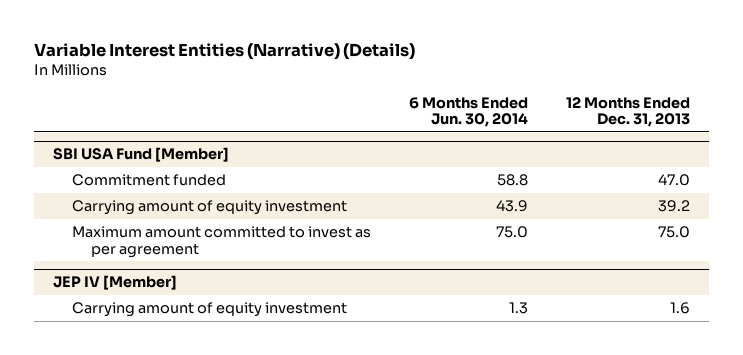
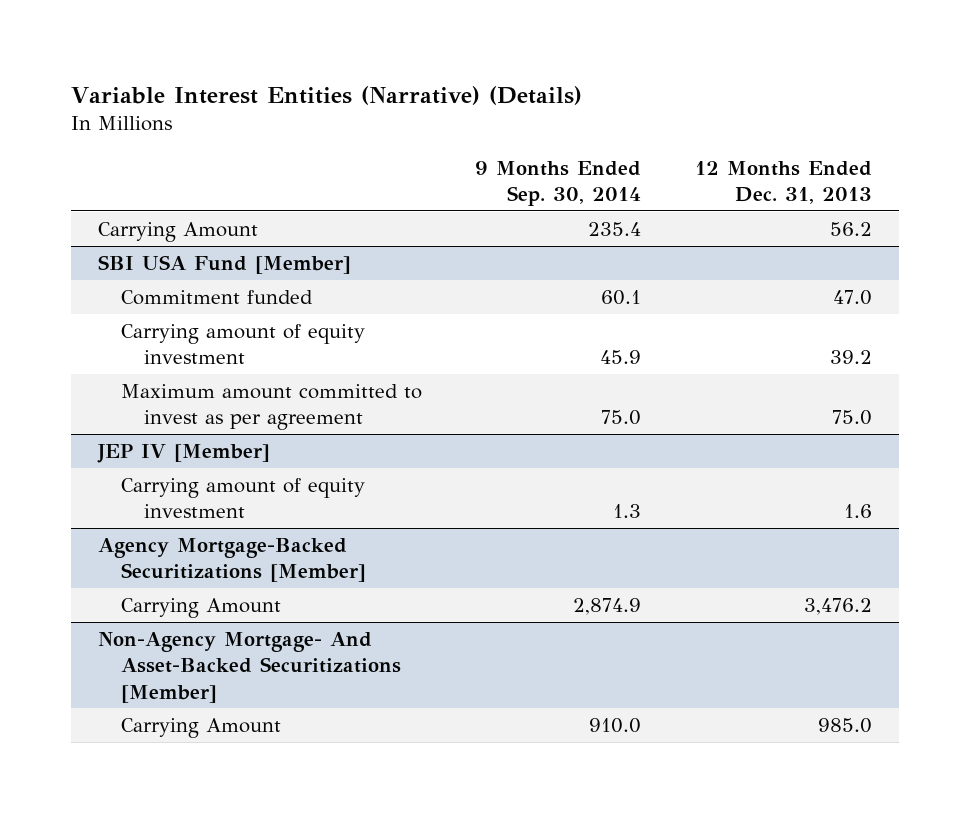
- | 6 Months Ended Jun. 30, 2014 | 12 Months Ended Dec. 31, 2013
+ | 9 Months Ended Sep. 30, 2014 | 12 Months Ended Dec. 31, 2013
+ Carrying Amount | 235.4 | 56.2
+ Agency Mortgage-Backed Securitizations [Member]
+ Carrying Amount | 2,874.9 | 3,476.2
+ Non-Agency Mortgage- And Asset-Backed Securitizations [Member]
+ Carrying Amount | 910.0 | 985.0

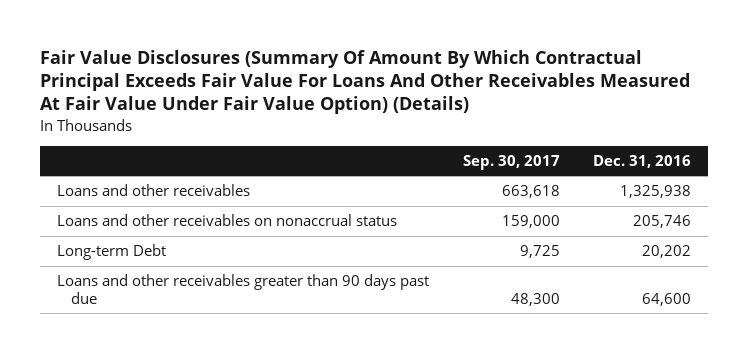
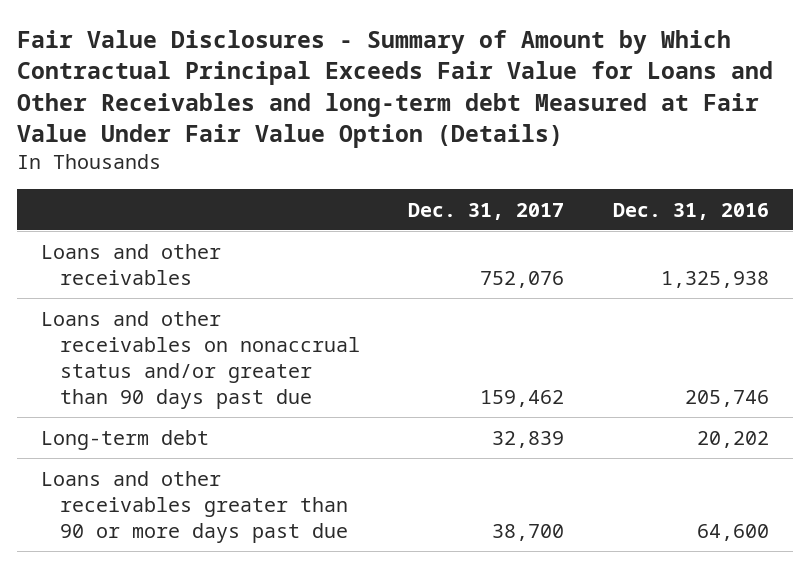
- Fair Value Disclosures (Summary Of Amount By Which Contractual Principal Exceeds Fair Value For Loans And Other Receivables Measured At Fair Value Under Fair Value Option) (Details)
+ Fair Value Disclosures - Summary of Amount by Which Contractual Principal Exceeds Fair Value for Loans and Other Receivables and long-term debt Measured at Fair Value Under Fair Value Option (Details)
- | Sep. 30, 2017 | Dec. 31, 2016
+ | Dec. 31, 2017 | Dec. 31, 2016
- Loans and other receivables on nonaccrual status | 159,000 | 205,746
- Long-term Debt | 9,725 | 20,202
- Loans and other receivables greater than 90 days past due | 48,300 | 64,600
+ Loans and other receivables on nonaccrual status and/or greater than 90 days past due | 159,462 | 205,746
+ Long-term debt | 32,839 | 20,202
+ Loans and other receivables greater than 90 or more days past due | 38,700 | 64,600

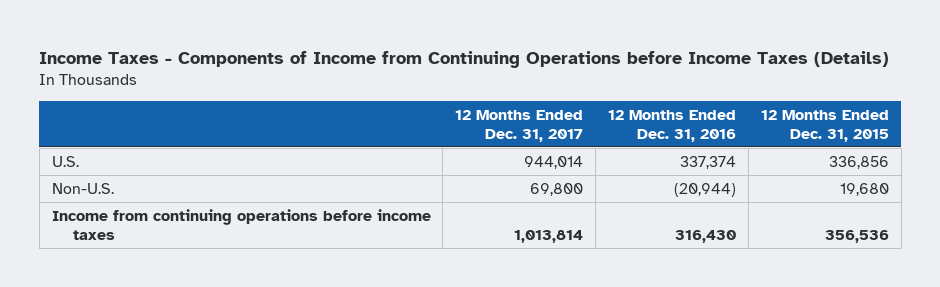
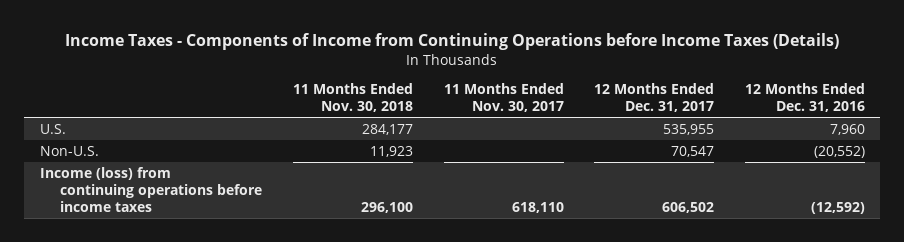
- | 12 Months Ended Dec. 31, 2017 | 12 Months Ended Dec. 31, 2016 | 12 Months Ended Dec. 31, 2015
+ | 11 Months Ended Nov. 30, 2018 | 11 Months Ended Nov. 30, 2017 | 12 Months Ended Dec. 31, 2017 | 12 Months Ended Dec. 31, 2016
- U.S. | 944,014 | 337,374 | 336,856
- Non-U.S. | 69,800 | (20,944) | 19,680
- Income from continuing operations before income taxes | 1,013,814 | 316,430 | 356,536
+ U.S. | 284,177 | | 535,955 | 7,960
+ Non-U.S. | 11,923 | | 70,547 | (20,552)
+ Income (loss) from continuing operations before income taxes | 296,100 | 618,110 | 606,502 | (12,592)

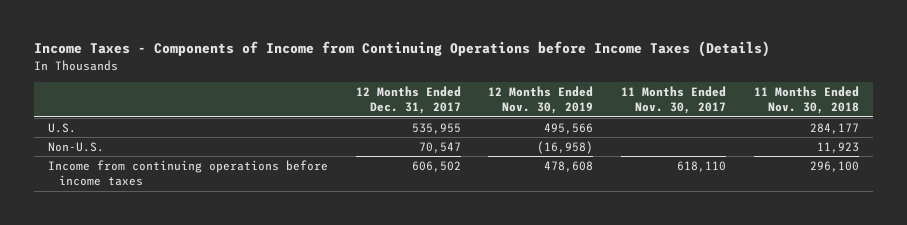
- | 11 Months Ended Nov. 30, 2018 | 11 Months Ended Nov. 30, 2017 | 12 Months Ended Dec. 31, 2017 | 12 Months Ended Dec. 31, 2016
+ | 12 Months Ended Dec. 31, 2017 | 12 Months Ended Nov. 30, 2019 | 11 Months Ended Nov. 30, 2017 | 11 Months Ended Nov. 30, 2018
- Income (loss) from continuing operations before income taxes | 296,100 | 618,110 | 606,502 | (12,592)
+ Income from continuing operations before income taxes | 606,502 | 478,608 | 618,110 | 296,100

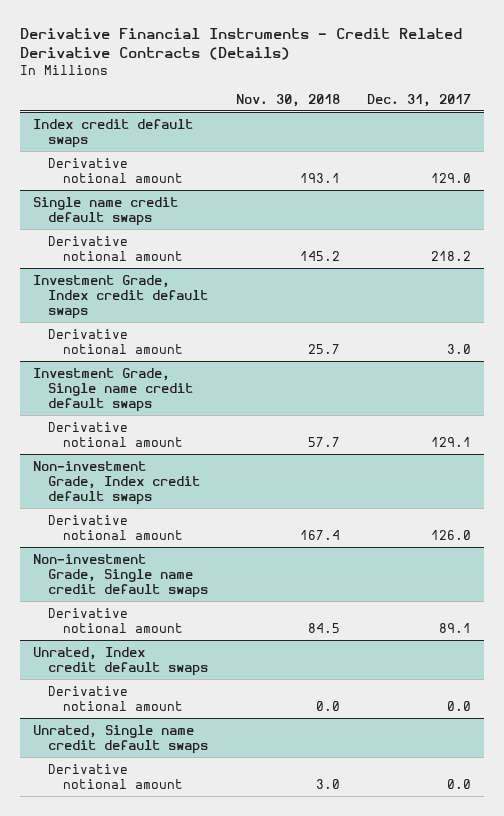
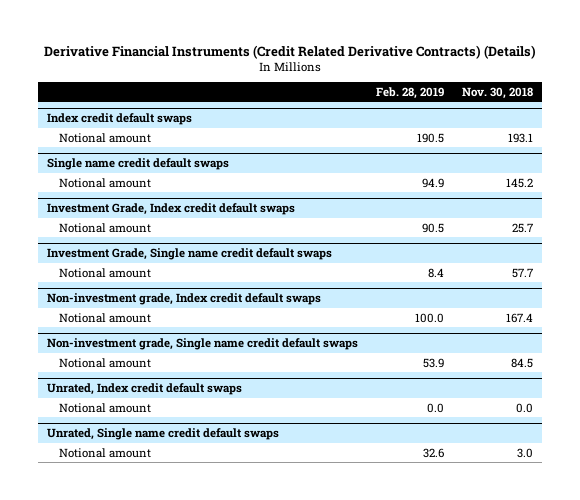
- Derivative Financial Instruments - Credit Related Derivative Contracts (Details)
+ Derivative Financial Instruments (Credit Related Derivative Contracts) (Details)
- | Nov. 30, 2018 | Dec. 31, 2017
+ | Feb. 28, 2019 | Nov. 30, 2018
@ Index credit default swaps
- Derivative notional amount | 193.1 | 129.0
+ Notional amount | 190.5 | 193.1
@ Single name credit default swaps
- Derivative notional amount | 145.2 | 218.2
+ Notional amount | 94.9 | 145.2
@ Investment Grade, Index credit default swaps
- Derivative notional amount | 25.7 | 3.0
+ Notional amount | 90.5 | 25.7
@ Investment Grade, Single name credit default swaps
- Derivative notional amount | 57.7 | 129.1
- Non-investment Grade, Index credit default swaps
- Derivative notional amount | 167.4 | 126.0
- Non-investment Grade, Single name credit default swaps
- Derivative notional amount | 84.5 | 89.1
@ Investment Grade, Single name credit default swaps
+ Notional amount | 8.4 | 57.7
+ Non-investment grade, Index credit default swaps
+ Notional amount | 100.0 | 167.4
+ Non-investment grade, Single name credit default swaps
+ Notional amount | 53.9 | 84.5
@ Unrated, Index credit default swaps
- Derivative notional amount | 0.0 | 0.0
+ Notional amount | 0.0 | 0.0
@ Unrated, Single name credit default swaps
- Derivative notional amount | 3.0 | 0.0
+ Notional amount | 32.6 | 3.0

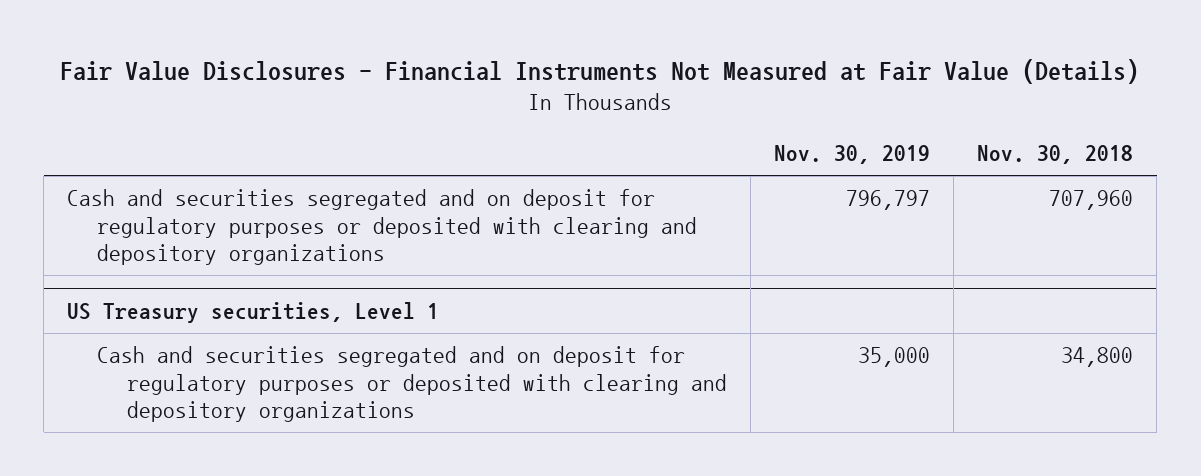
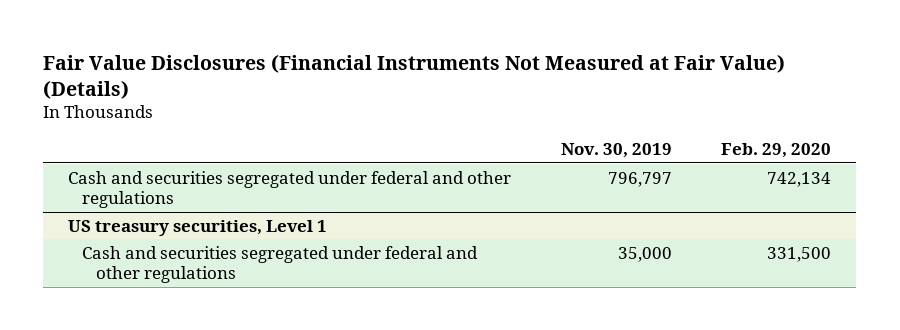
- Fair Value Disclosures - Financial Instruments Not Measured at Fair Value (Details)
+ Fair Value Disclosures (Financial Instruments Not Measured at Fair Value) (Details)
- | Nov. 30, 2019 | Nov. 30, 2018
+ | Nov. 30, 2019 | Feb. 29, 2020
- Cash and securities segregated and on deposit for regulatory purposes or deposited with clearing and depository organizations | 796,797 | 707,960
- US Treasury securities, Level 1
- Cash and securities segregated and on deposit for regulatory purposes or deposited with clearing and depository organizations | 35,000 | 34,800
+ Cash and securities segregated under federal and other regulations | 796,797 | 742,134
+ US treasury securities, Level 1
+ Cash and securities segregated under federal and other regulations | 35,000 | 331,500

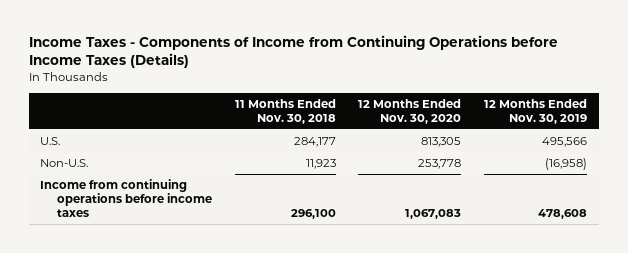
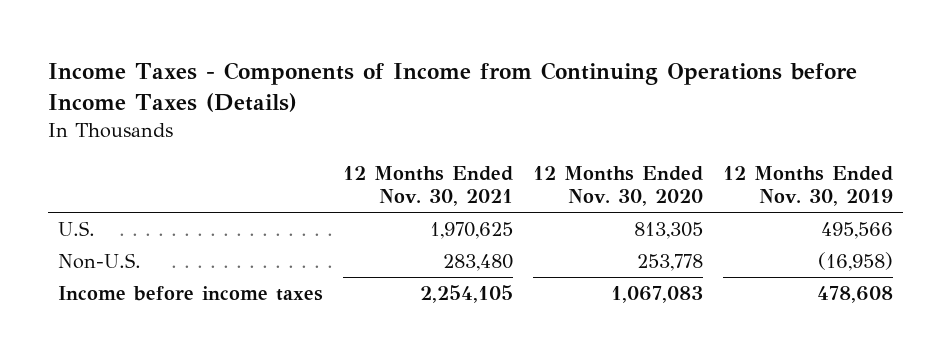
- | 11 Months Ended Nov. 30, 2018 | 12 Months Ended Nov. 30, 2020 | 12 Months Ended Nov. 30, 2019
+ | 12 Months Ended Nov. 30, 2021 | 12 Months Ended Nov. 30, 2020 | 12 Months Ended Nov. 30, 2019
- Income from continuing operations before income taxes | 296,100 | 1,067,083 | 478,608
+ Income before income taxes | 2,254,105 | 1,067,083 | 478,608

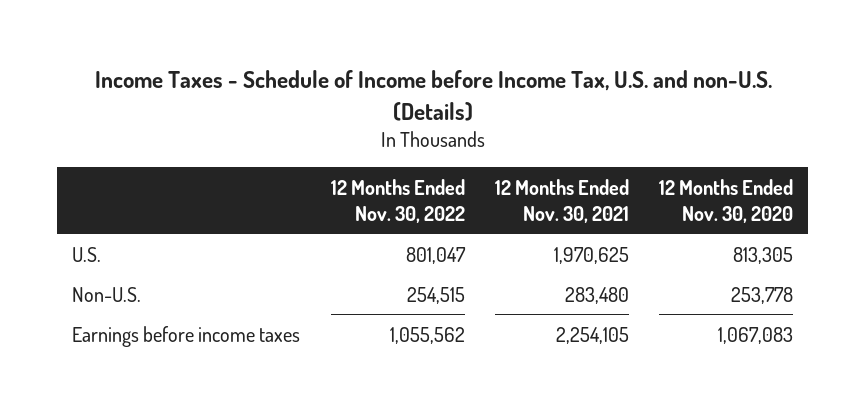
- Income Taxes - Components of Income from Continuing Operations before Income Taxes (Details)
+ Income Taxes - Schedule of Income before Income Tax, U.S. and non-U.S. (Details)
- | 12 Months Ended Nov. 30, 2021 | 12 Months Ended Nov. 30, 2020 | 12 Months Ended Nov. 30, 2019
+ | 12 Months Ended Nov. 30, 2022 | 12 Months Ended Nov. 30, 2021 | 12 Months Ended Nov. 30, 2020
- Income before income taxes | 2,254,105 | 1,067,083 | 478,608
+ Earnings before income taxes | 1,055,562 | 2,254,105 | 1,067,083

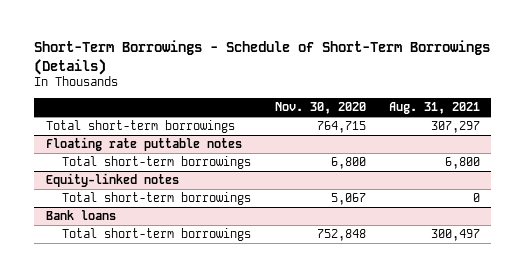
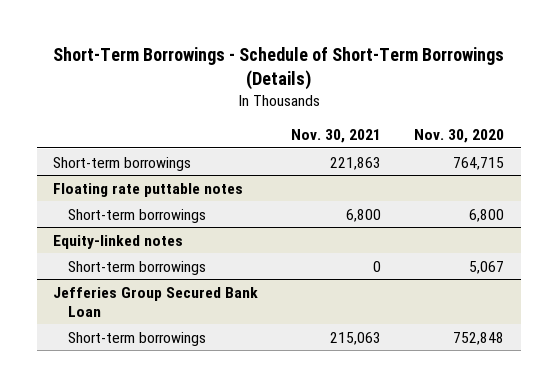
- | Nov. 30, 2020 | Aug. 31, 2021
+ | Nov. 30, 2021 | Nov. 30, 2020
- Total short-term borrowings | 764,715 | 307,297
+ Short-term borrowings | 221,863 | 764,715
@ Floating rate puttable notes
- Total short-term borrowings | 6,800 | 6,800
+ Short-term borrowings | 6,800 | 6,800
@ Equity-linked notes
- Total short-term borrowings | 5,067 | 0
- Bank loans
- Total short-term borrowings | 752,848 | 300,497
@ Equity-linked notes
+ Short-term borrowings | 0 | 5,067
+ Jefferies Group Secured Bank Loan
+ Short-term borrowings | 215,063 | 752,848

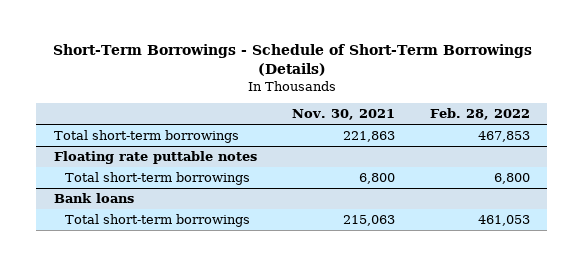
- | Nov. 30, 2021 | Nov. 30, 2020
+ | Nov. 30, 2021 | Feb. 28, 2022
- Short-term borrowings | 221,863 | 764,715
+ Total short-term borrowings | 221,863 | 467,853
@ Floating rate puttable notes
- Short-term borrowings | 6,800 | 6,800
- Equity-linked notes
- Short-term borrowings | 0 | 5,067
- Jefferies Group Secured Bank Loan
- Short-term borrowings | 215,063 | 752,848
@ Floating rate puttable notes
+ Total short-term borrowings | 6,800 | 6,800
+ Bank loans
+ Total short-term borrowings | 215,063 | 461,053

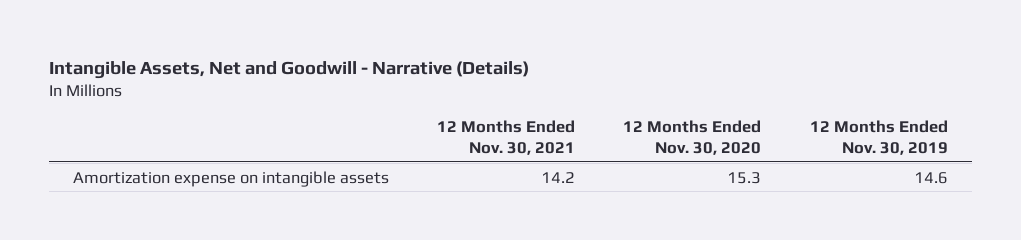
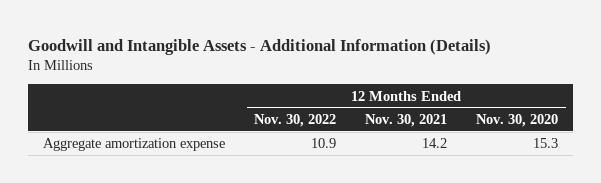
- Intangible Assets, Net and Goodwill - Narrative (Details)
+ Goodwill and Intangible Assets - Additional Information (Details)
- | 12 Months Ended Nov. 30, 2021 | 12 Months Ended Nov. 30, 2020 | 12 Months Ended Nov. 30, 2019
+ | 12 Months Ended Nov. 30, 2022 | 12 Months Ended Nov. 30, 2021 | 12 Months Ended Nov. 30, 2020
- Amortization expense on intangible assets | 14.2 | 15.3 | 14.6
+ Aggregate amortization expense | 10.9 | 14.2 | 15.3

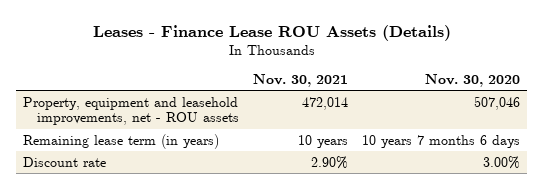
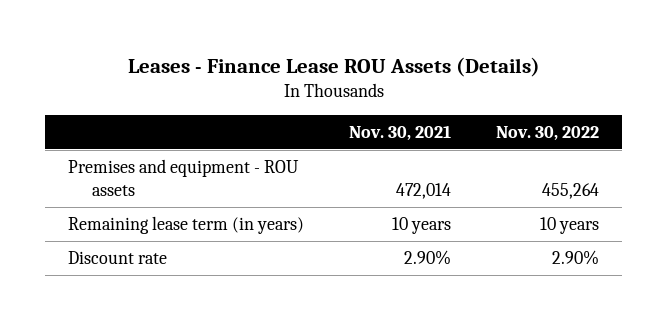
- | Nov. 30, 2021 | Nov. 30, 2020
+ | Nov. 30, 2021 | Nov. 30, 2022
- Property, equipment and leasehold improvements, net - ROU assets | 472,014 | 507,046
+ Premises and equipment - ROU assets | 472,014 | 455,264

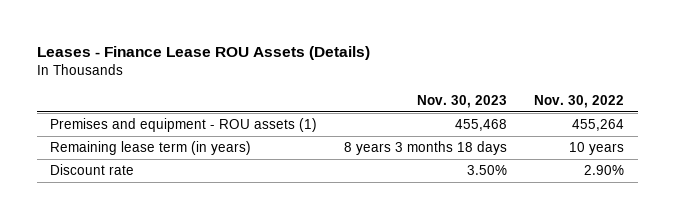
- | Nov. 30, 2021 | Nov. 30, 2022
+ | Nov. 30, 2023 | Nov. 30, 2022
- Premises and equipment - ROU assets | 472,014 | 455,264
+ Premises and equipment - ROU assets (1) | 455,468 | 455,264

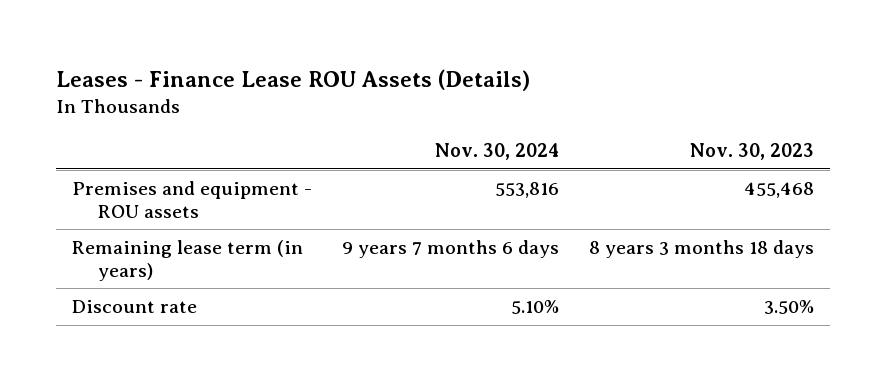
- | Nov. 30, 2023 | Nov. 30, 2022
+ | Nov. 30, 2024 | Nov. 30, 2023
- Premises and equipment - ROU assets (1) | 455,468 | 455,264
+ Premises and equipment - ROU assets | 553,816 | 455,468

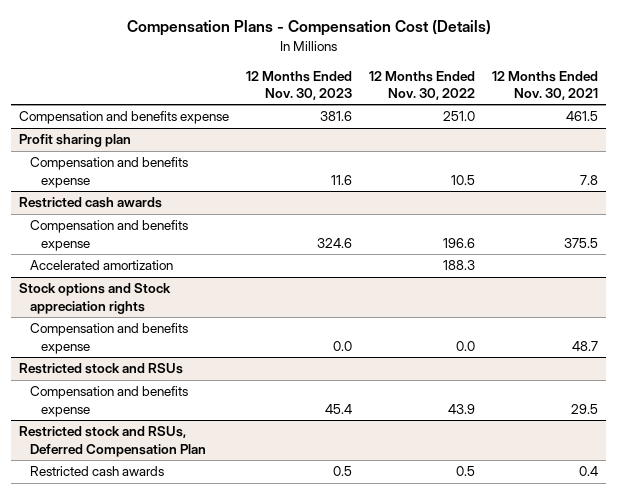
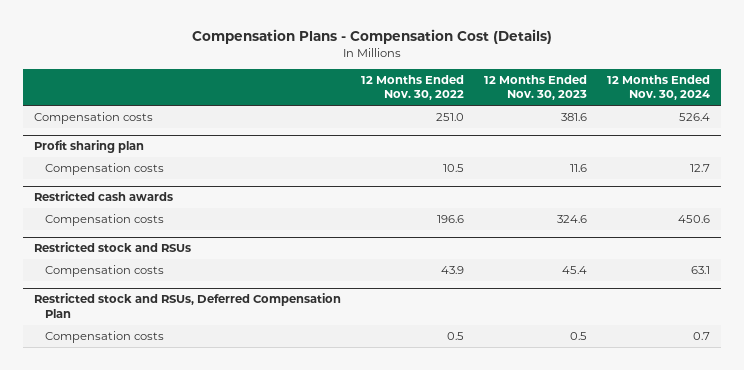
- | 12 Months Ended Nov. 30, 2023 | 12 Months Ended Nov. 30, 2022 | 12 Months Ended Nov. 30, 2021
+ | 12 Months Ended Nov. 30, 2022 | 12 Months Ended Nov. 30, 2023 | 12 Months Ended Nov. 30, 2024
- Compensation and benefits expense | 381.6 | 251.0 | 461.5
+ Compensation costs | 251.0 | 381.6 | 526.4
@ Profit sharing plan
- Compensation and benefits expense | 11.6 | 10.5 | 7.8
+ Compensation costs | 10.5 | 11.6 | 12.7
@ Restricted cash awards
- Compensation and benefits expense | 324.6 | 196.6 | 375.5
- Accelerated amortization | | 188.3 |
- Stock options and Stock appreciation rights
- Compensation and benefits expense | 0.0 | 0.0 | 48.7
@ Restricted cash awards
+ Compensation costs | 196.6 | 324.6 | 450.6
@ Restricted stock and RSUs
- Compensation and benefits expense | 45.4 | 43.9 | 29.5
+ Compensation costs | 43.9 | 45.4 | 63.1
@ Restricted stock and RSUs, Deferred Compensation Plan
- Restricted cash awards | 0.5 | 0.5 | 0.4
+ Compensation costs | 0.5 | 0.5 | 0.7

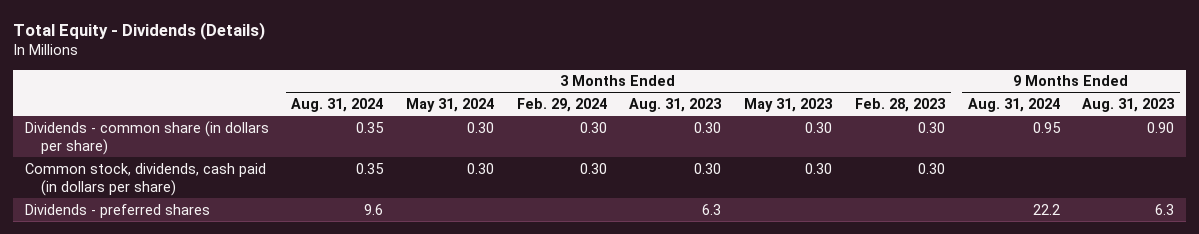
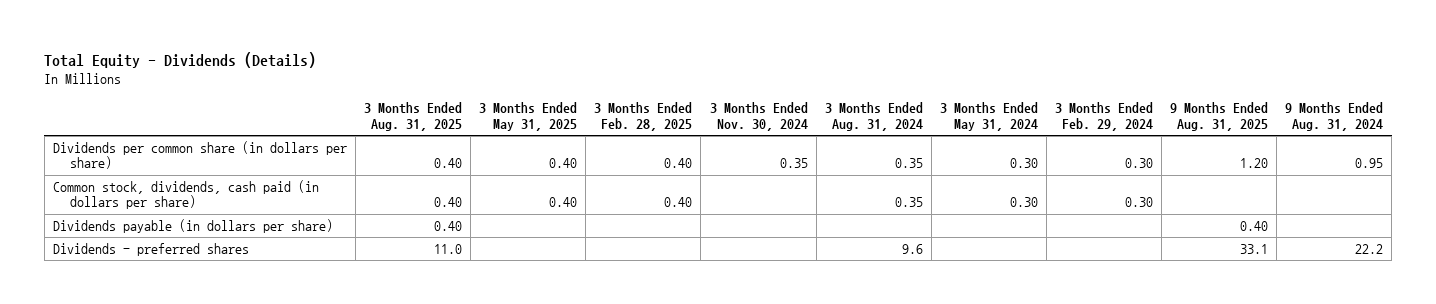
- | 3 Months Ended Aug. 31, 2024 | 3 Months Ended May 31, 2024 | 3 Months Ended Feb. 29, 2024 | 3 Months Ended Aug. 31, 2023 | 3 Months Ended May 31, 2023 | 3 Months Ended Feb. 28, 2023 | 9 Months Ended Aug. 31, 2024 | 9 Months Ended Aug. 31, 2023
+ | 3 Months Ended Aug. 31, 2025 | 3 Months Ended May 31, 2025 | 3 Months Ended Feb. 28, 2025 | 3 Months Ended Nov. 30, 2024 | 3 Months Ended Aug. 31, 2024 | 3 Months Ended May 31, 2024 | 3 Months Ended Feb. 29, 2024 | 9 Months Ended Aug. 31, 2025 | 9 Months Ended Aug. 31, 2024
- Dividends - common share (in dollars per share) | 0.35 | 0.30 | 0.30 | 0.30 | 0.30 | 0.30 | 0.95 | 0.90
+ Dividends per common share (in dollars per share) | 0.40 | 0.40 | 0.40 | 0.35 | 0.35 | 0.30 | 0.30 | 1.20 | 0.95
+ Dividends payable (in dollars per share) | 0.40 | | | | | | | 0.40 |

